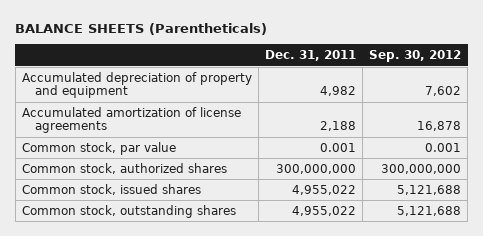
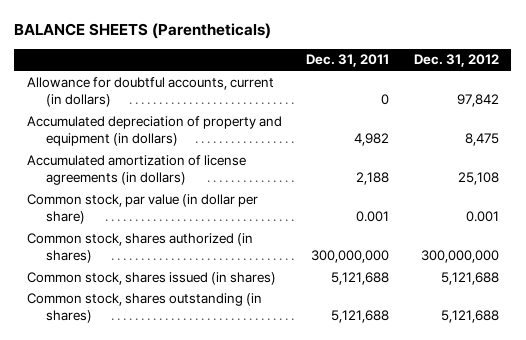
- | Dec. 31, 2011 | Sep. 30, 2012
+ | Dec. 31, 2011 | Dec. 31, 2012
- Accumulated depreciation of property and equipment | 4,982 | 7,602
- Accumulated amortization of license agreements | 2,188 | 16,878
- Common stock, par value | 0.001 | 0.001
- Common stock, authorized shares | 300,000,000 | 300,000,000
- Common stock, issued shares | 4,955,022 | 5,121,688
- Common stock, outstanding shares | 4,955,022 | 5,121,688
+ Allowance for doubtful accounts, current (in dollars) | 0 | 97,842
+ Accumulated depreciation of property and equipment (in dollars) | 4,982 | 8,475
+ Accumulated amortization of license agreements (in dollars) | 2,188 | 25,108
+ Common stock, par value (in dollar per share) | 0.001 | 0.001
+ Common stock, shares authorized (in shares) | 300,000,000 | 300,000,000
+ Common stock, shares issued (in shares) | 5,121,688 | 5,121,688
+ Common stock, shares outstanding (in shares) | 5,121,688 | 5,121,688

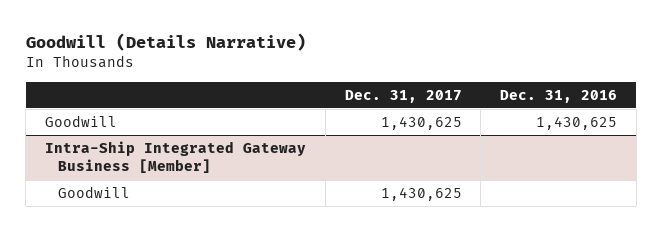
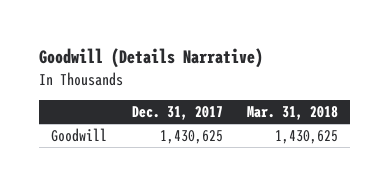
- | Dec. 31, 2017 | Dec. 31, 2016
+ | Dec. 31, 2017 | Mar. 31, 2018
- Intra-Ship Integrated Gateway Business [Member]
- Goodwill | 1,430,625 |

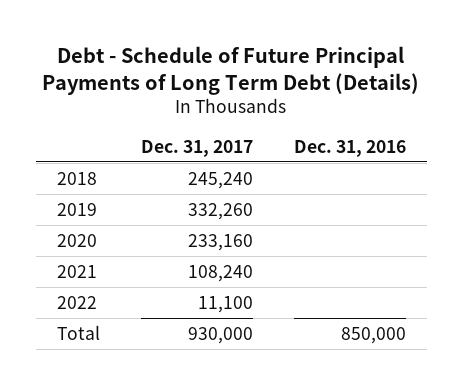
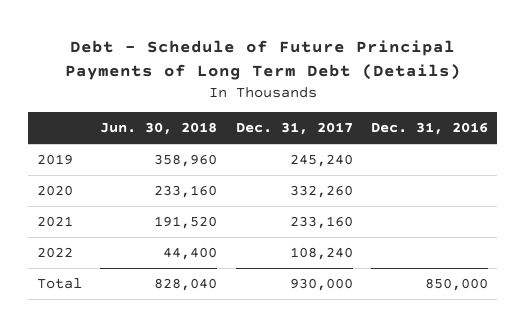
- | Dec. 31, 2017 | Dec. 31, 2016
+ | Jun. 30, 2018 | Dec. 31, 2017 | Dec. 31, 2016
- 2018 | 245,240 |
- 2019 | 332,260 |
- 2020 | 233,160 |
- 2021 | 108,240 |
- 2022 | 11,100 |
+ 2019 | 358,960 | 245,240 |
+ 2020 | 233,160 | 332,260 |
+ 2021 | 191,520 | 233,160 |
+ 2022 | 44,400 | 108,240 |

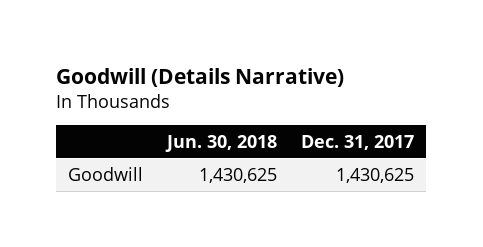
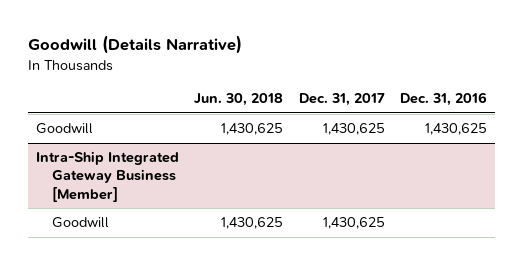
- | Jun. 30, 2018 | Dec. 31, 2017
+ | Jun. 30, 2018 | Dec. 31, 2017 | Dec. 31, 2016
+ Intra-Ship Integrated Gateway Business [Member]
+ Goodwill | 1,430,625 | 1,430,625 |

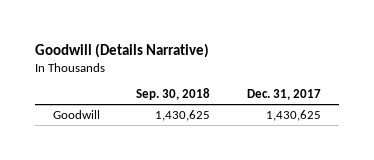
- | Jun. 30, 2018 | Dec. 31, 2017 | Dec. 31, 2016
+ | Sep. 30, 2018 | Dec. 31, 2017
- Intra-Ship Integrated Gateway Business [Member]
- Goodwill | 1,430,625 | 1,430,625 |

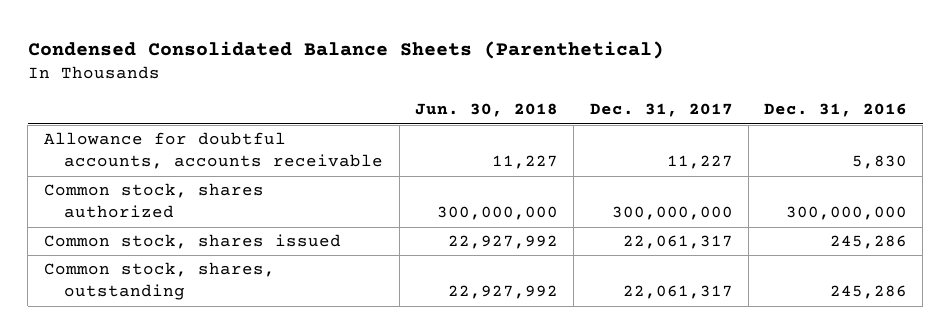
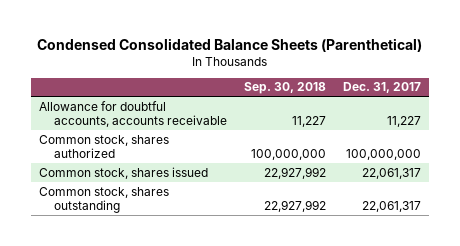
- | Jun. 30, 2018 | Dec. 31, 2017 | Dec. 31, 2016
+ | Sep. 30, 2018 | Dec. 31, 2017
- Common stock, shares authorized | 300,000,000 | 300,000,000 | 300,000,000
+ Common stock, shares authorized | 100,000,000 | 100,000,000
- Common stock, shares, outstanding | 22,927,992 | 22,061,317 | 245,286
+ Common stock, shares outstanding | 22,927,992 | 22,061,317

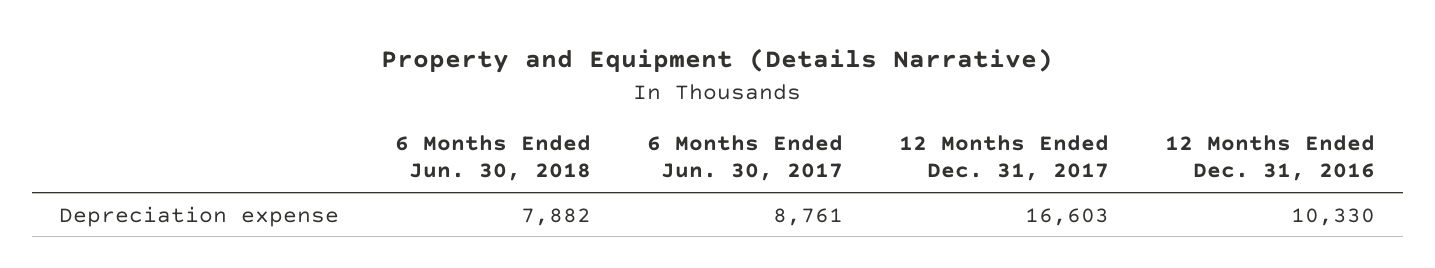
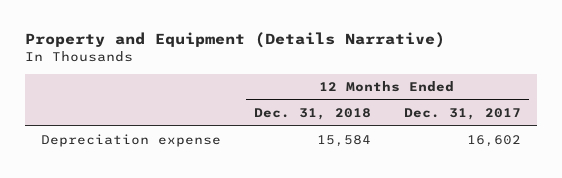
- | 6 Months Ended Jun. 30, 2018 | 6 Months Ended Jun. 30, 2017 | 12 Months Ended Dec. 31, 2017 | 12 Months Ended Dec. 31, 2016
+ | 12 Months Ended Dec. 31, 2018 | 12 Months Ended Dec. 31, 2017
- Depreciation expense | 7,882 | 8,761 | 16,603 | 10,330
+ Depreciation expense | 15,584 | 16,602

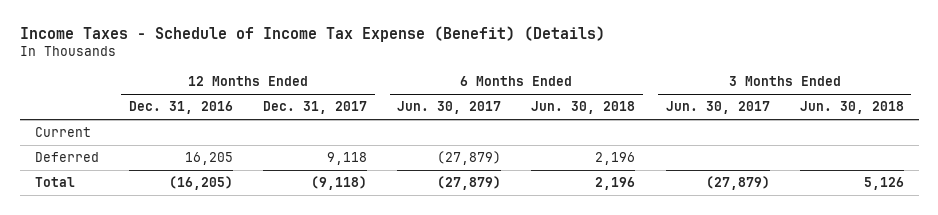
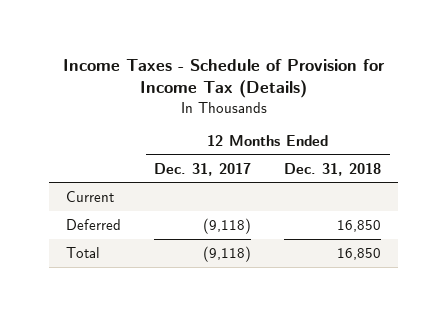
- Income Taxes - Schedule of Income Tax Expense (Benefit) (Details)
+ Income Taxes - Schedule of Provision for Income Tax (Details)
- | 12 Months Ended Dec. 31, 2016 | 12 Months Ended Dec. 31, 2017 | 6 Months Ended Jun. 30, 2017 | 6 Months Ended Jun. 30, 2018 | 3 Months Ended Jun. 30, 2017 | 3 Months Ended Jun. 30, 2018
+ | 12 Months Ended Dec. 31, 2017 | 12 Months Ended Dec. 31, 2018
- Deferred | 16,205 | 9,118 | (27,879) | 2,196 | |
+ Deferred | (9,118) | 16,850

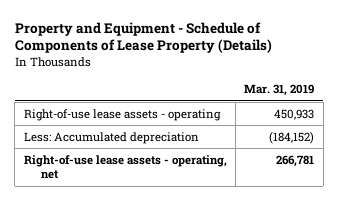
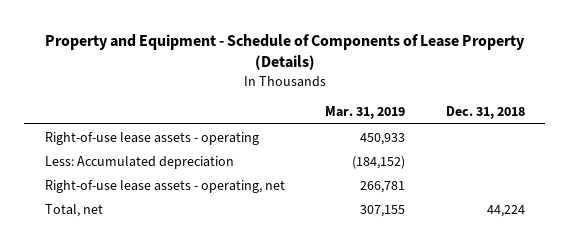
- | Mar. 31, 2019
+ | Mar. 31, 2019 | Dec. 31, 2018
+ Total, net | 307,155 | 44,224

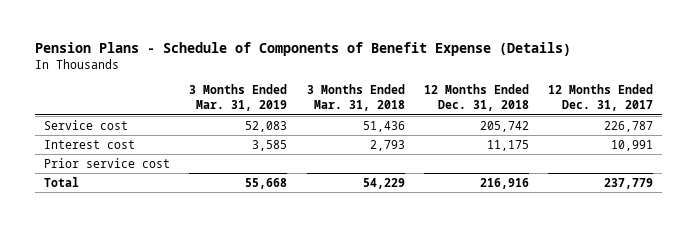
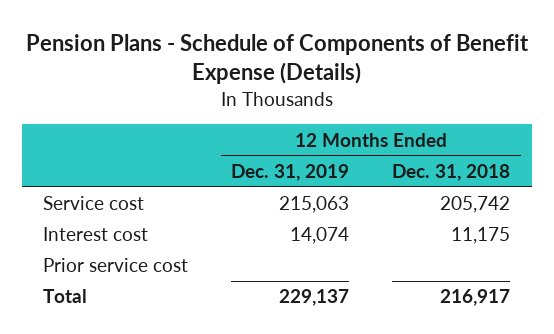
- | 3 Months Ended Mar. 31, 2019 | 3 Months Ended Mar. 31, 2018 | 12 Months Ended Dec. 31, 2018 | 12 Months Ended Dec. 31, 2017
+ | 12 Months Ended Dec. 31, 2019 | 12 Months Ended Dec. 31, 2018
- Total | 55,668 | 54,229 | 216,916 | 237,779
+ Total | 229,137 | 216,917

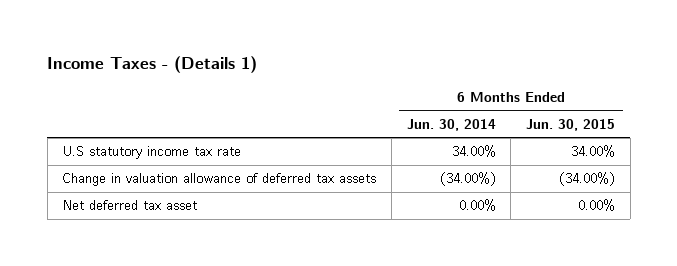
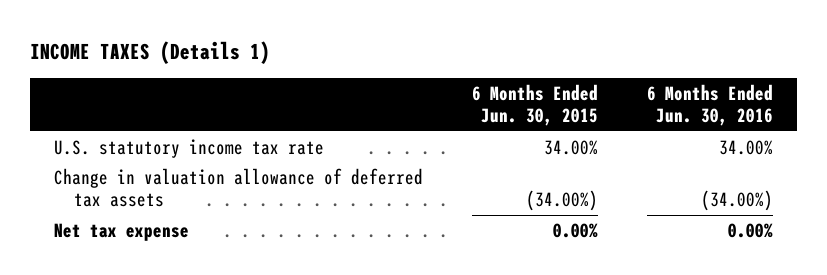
- Income Taxes - (Details 1)
+ INCOME TAXES (Details 1)
- | 6 Months Ended Jun. 30, 2014 | 6 Months Ended Jun. 30, 2015
+ | 6 Months Ended Jun. 30, 2015 | 6 Months Ended Jun. 30, 2016
- U.S statutory income tax rate | 34.00% | 34.00%
+ U.S. statutory income tax rate | 34.00% | 34.00%
- Net deferred tax asset | 0.00% | 0.00%
+ Net tax expense | 0.00% | 0.00%

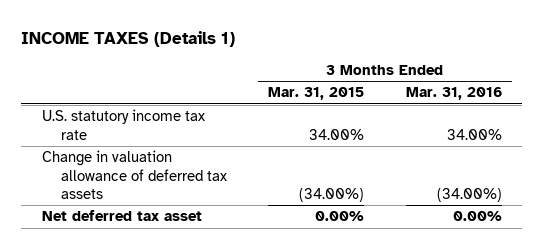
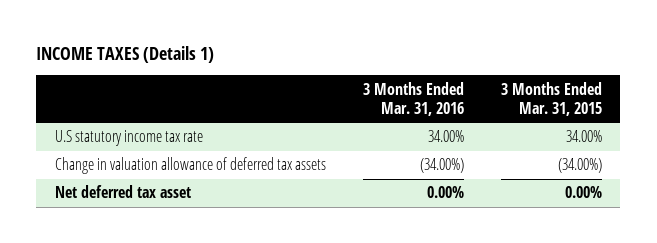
- | 3 Months Ended Mar. 31, 2015 | 3 Months Ended Mar. 31, 2016
+ | 3 Months Ended Mar. 31, 2016 | 3 Months Ended Mar. 31, 2015
- U.S. statutory income tax rate | 34.00% | 34.00%
+ U.S statutory income tax rate | 34.00% | 34.00%

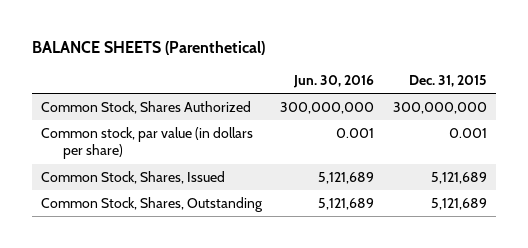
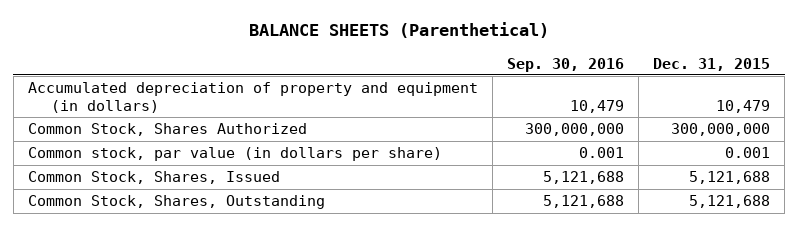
- | Jun. 30, 2016 | Dec. 31, 2015
+ | Sep. 30, 2016 | Dec. 31, 2015
+ Accumulated depreciation of property and equipment (in dollars) | 10,479 | 10,479
- Common Stock, Shares, Issued | 5,121,689 | 5,121,689
- Common Stock, Shares, Outstanding | 5,121,689 | 5,121,689
+ Common Stock, Shares, Issued | 5,121,688 | 5,121,688
+ Common Stock, Shares, Outstanding | 5,121,688 | 5,121,688

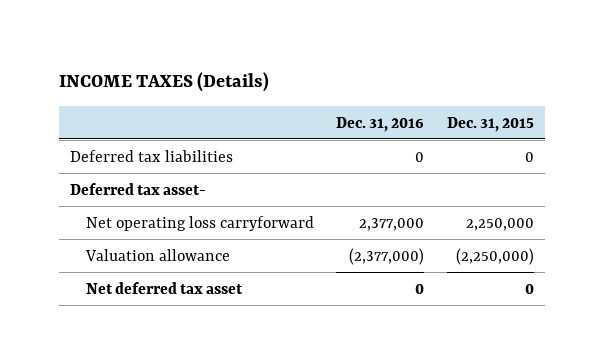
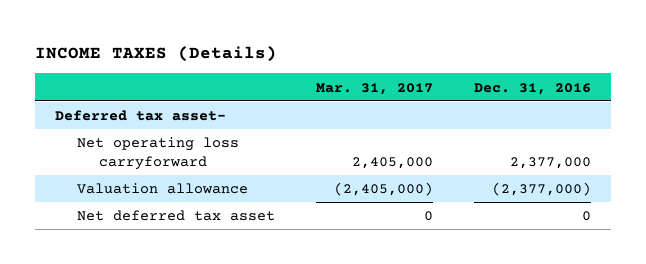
- | Dec. 31, 2016 | Dec. 31, 2015
+ | Mar. 31, 2017 | Dec. 31, 2016
- Deferred tax liabilities | 0 | 0

